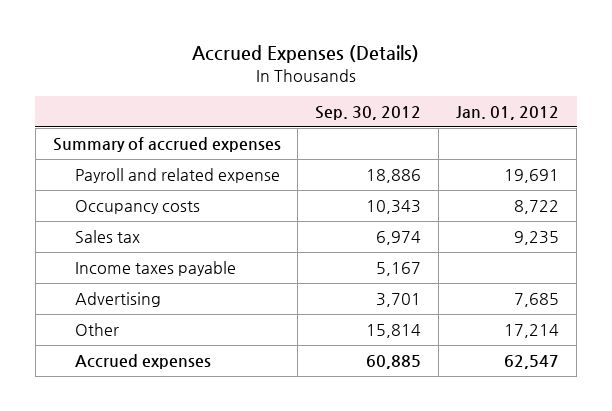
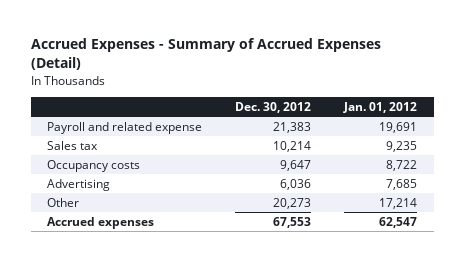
- Accrued Expenses (Details)
+ Accrued Expenses - Summary of Accrued Expenses (Detail)
- | Sep. 30, 2012 | Jan. 01, 2012
+ | Dec. 30, 2012 | Jan. 01, 2012
- Summary of accrued expenses
- Income taxes payable | 5,167 |
moved down: Occupancy costs | 9,647 | 8,722

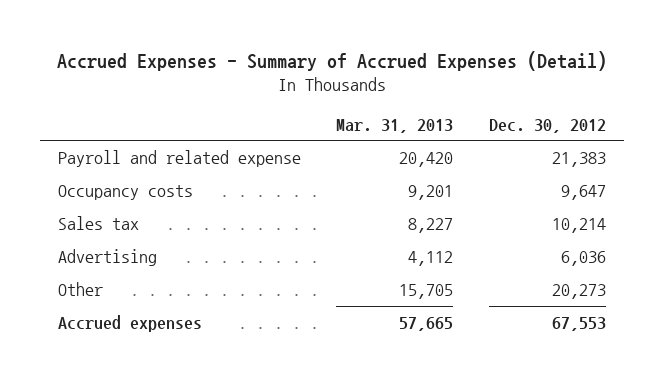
- | Dec. 30, 2012 | Jan. 01, 2012
+ | Mar. 31, 2013 | Dec. 30, 2012
moved down: Sales tax | 8,227 | 10,214

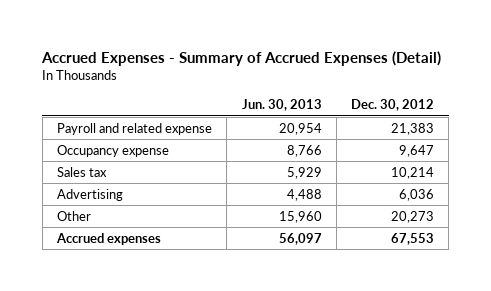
- | Mar. 31, 2013 | Dec. 30, 2012
+ | Jun. 30, 2013 | Dec. 30, 2012
- Occupancy costs | 9,201 | 9,647
+ Occupancy expense | 8,766 | 9,647

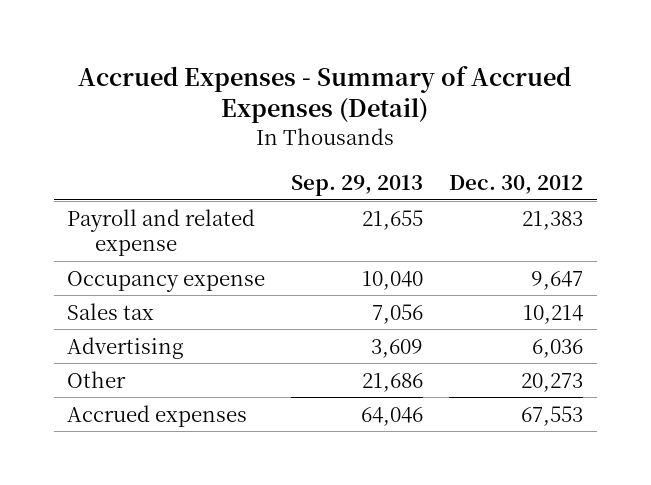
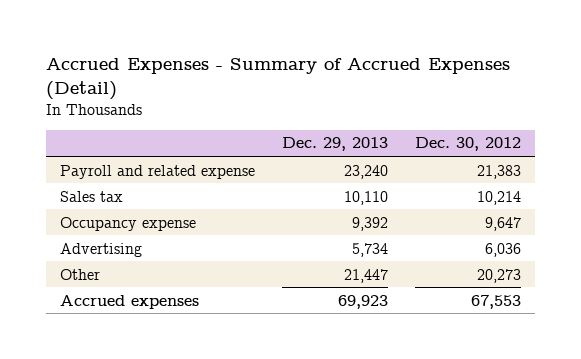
- | Sep. 29, 2013 | Dec. 30, 2012
+ | Dec. 29, 2013 | Dec. 30, 2012
moved down: Occupancy expense | 9,392 | 9,647

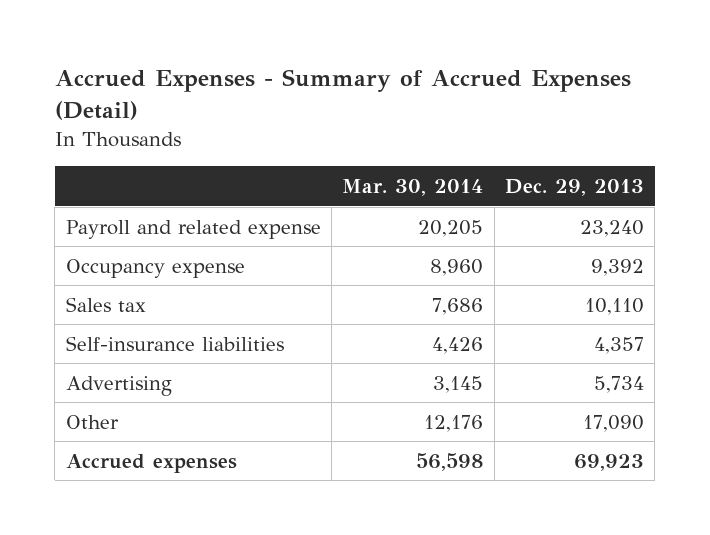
- | Dec. 29, 2013 | Dec. 30, 2012
+ | Mar. 30, 2014 | Dec. 29, 2013
moved down: Sales tax | 7,686 | 10,110
+ Self-insurance liabilities | 4,426 | 4,357
- Other | 21,447 | 20,273
+ Other | 12,176 | 17,090

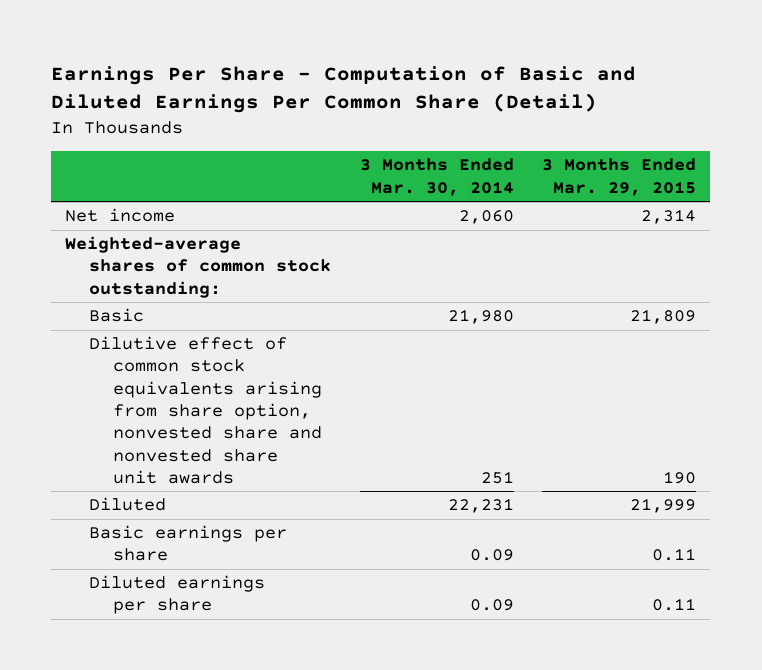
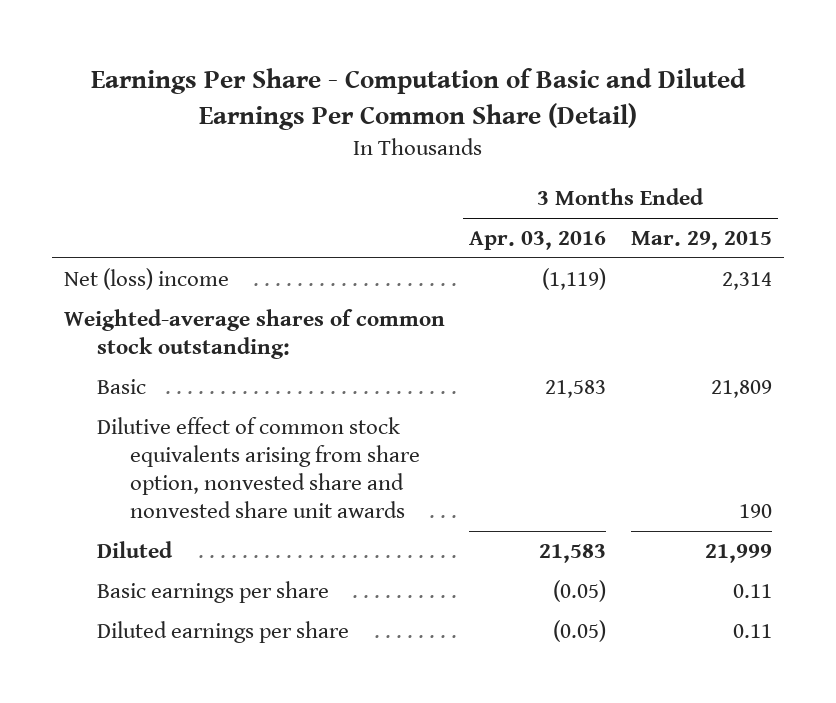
- | 3 Months Ended Mar. 30, 2014 | 3 Months Ended Mar. 29, 2015
+ | 3 Months Ended Apr. 03, 2016 | 3 Months Ended Mar. 29, 2015
- Net income | 2,060 | 2,314
+ Net (loss) income | (1,119) | 2,314

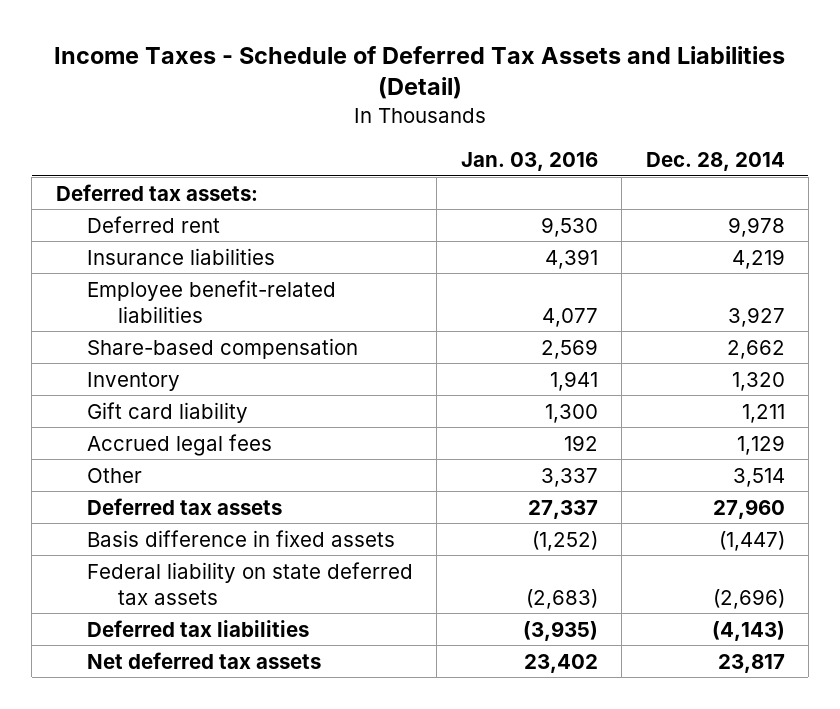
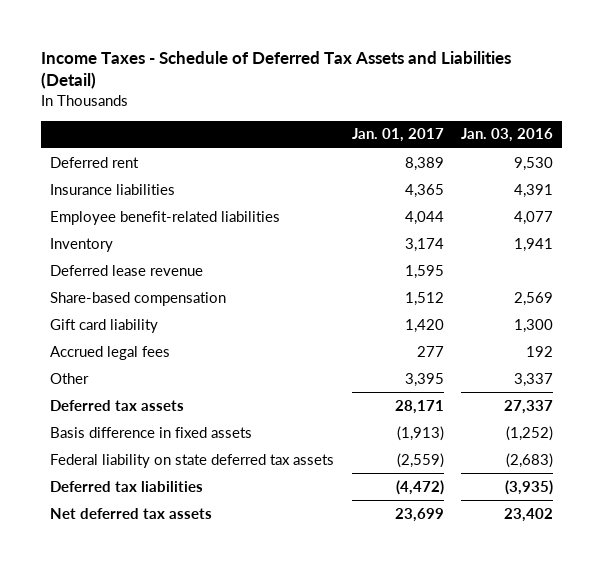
- | Jan. 03, 2016 | Dec. 28, 2014
+ | Jan. 01, 2017 | Jan. 03, 2016
- Deferred tax assets:
+ Deferred lease revenue | 1,595 |
moved down: Share-based compensation | 1,512 | 2,569

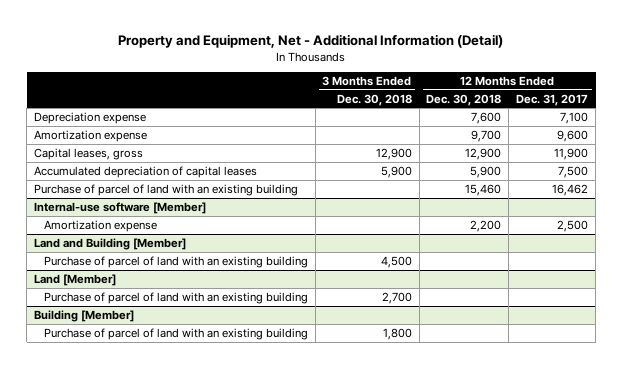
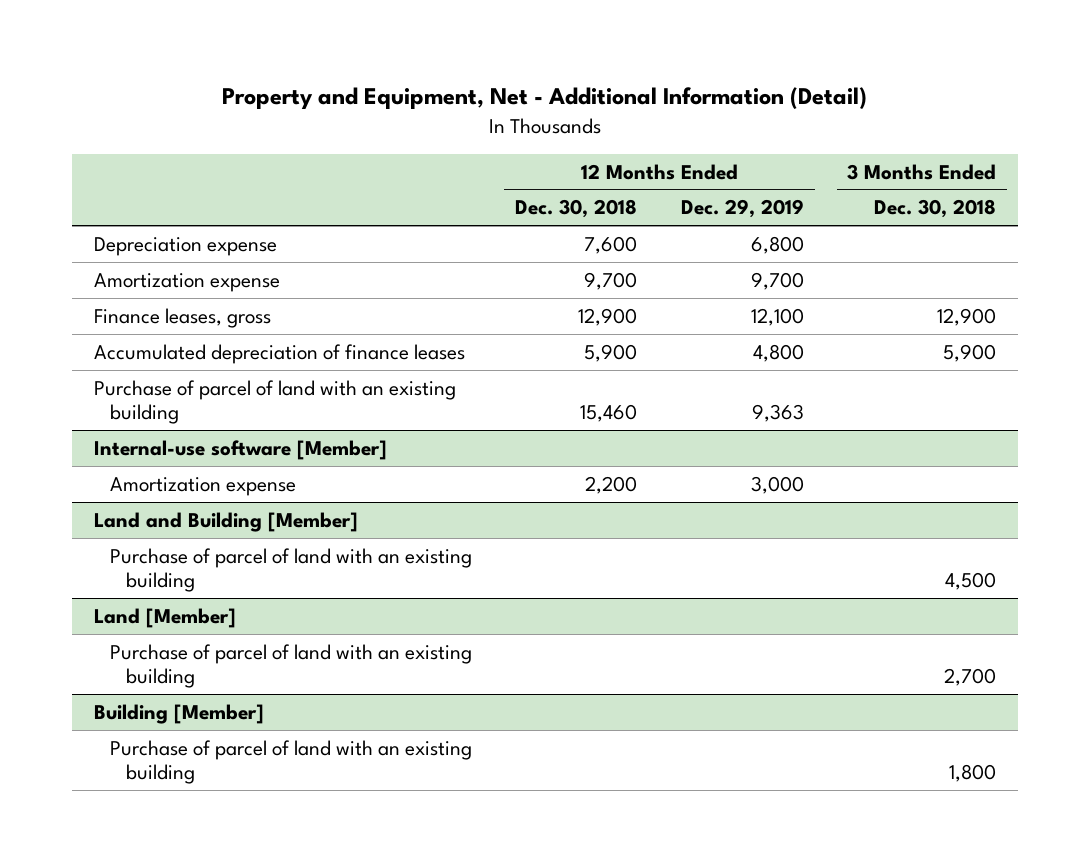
- | 3 Months Ended Dec. 30, 2018 | 12 Months Ended Dec. 30, 2018 | 12 Months Ended Dec. 31, 2017
+ | 12 Months Ended Dec. 30, 2018 | 12 Months Ended Dec. 29, 2019 | 3 Months Ended Dec. 30, 2018
- Capital leases, gross | 12,900 | 12,900 | 11,900
- Accumulated depreciation of capital leases | 5,900 | 5,900 | 7,500
+ Finance leases, gross | 12,900 | 12,100 | 12,900
+ Accumulated depreciation of finance leases | 5,900 | 4,800 | 5,900

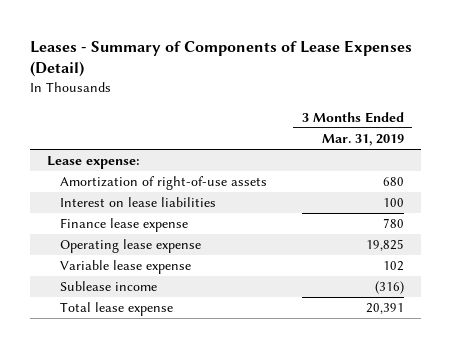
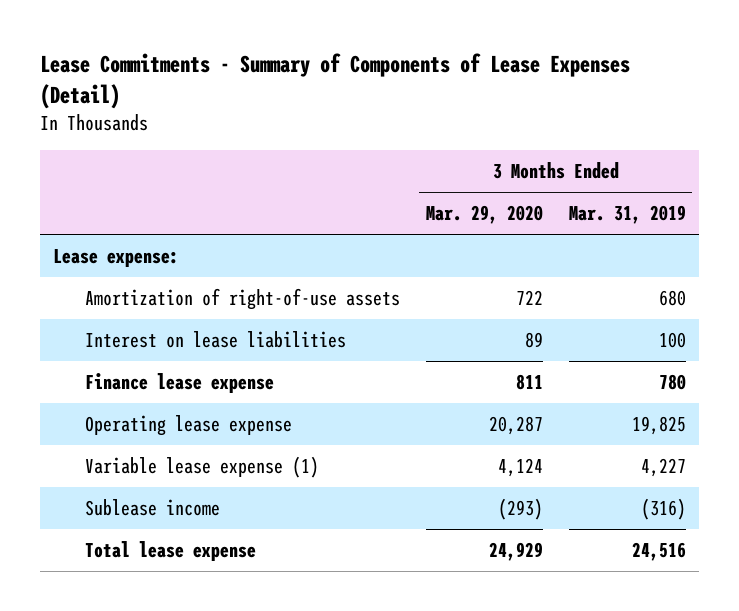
- Leases - Summary of Components of Lease Expenses (Detail)
+ Lease Commitments - Summary of Components of Lease Expenses (Detail)
- | 3 Months Ended Mar. 31, 2019
+ | 3 Months Ended Mar. 29, 2020 | 3 Months Ended Mar. 31, 2019
- Variable lease expense | 102
+ Variable lease expense (1) | 4,124 | 4,227
- Total lease expense | 20,391
+ Total lease expense | 24,929 | 24,516

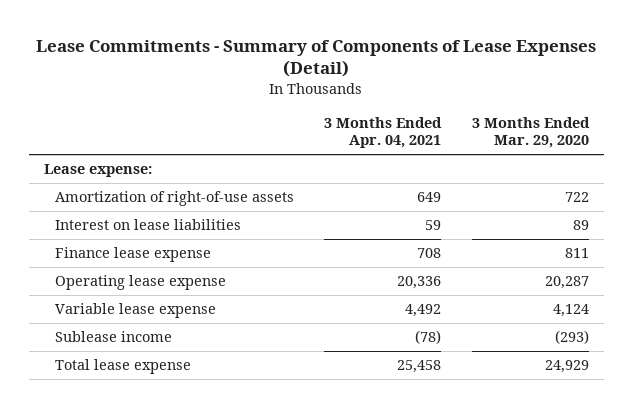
- | 3 Months Ended Mar. 29, 2020 | 3 Months Ended Mar. 31, 2019
+ | 3 Months Ended Apr. 04, 2021 | 3 Months Ended Mar. 29, 2020
- Variable lease expense (1) | 4,124 | 4,227
+ Variable lease expense | 4,492 | 4,124

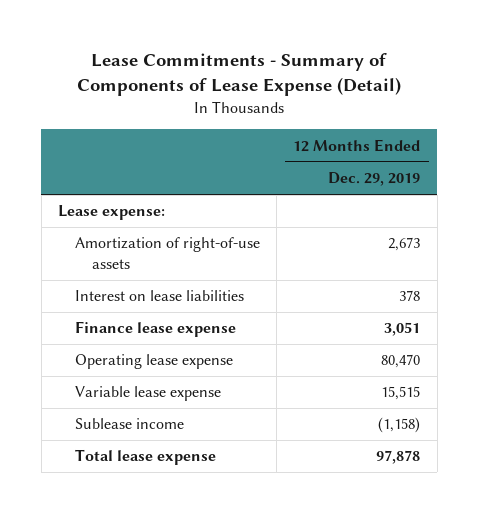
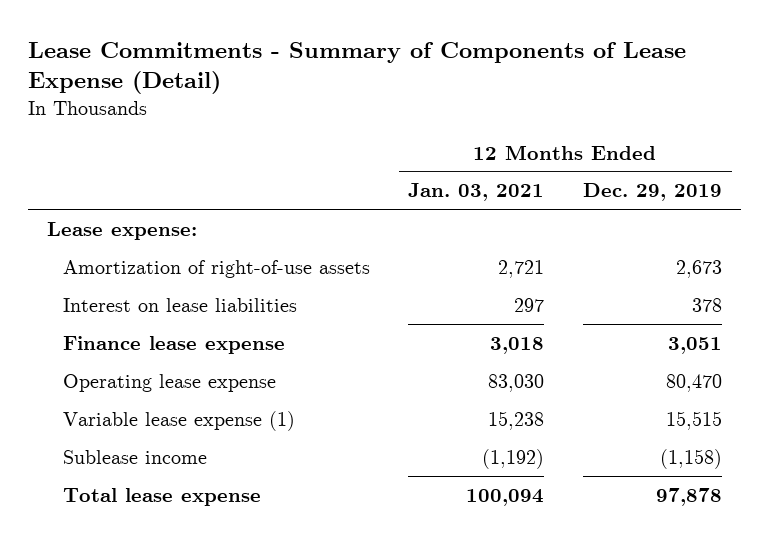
- | 12 Months Ended Dec. 29, 2019
+ | 12 Months Ended Jan. 03, 2021 | 12 Months Ended Dec. 29, 2019
- Variable lease expense | 15,515
+ Variable lease expense (1) | 15,238 | 15,515

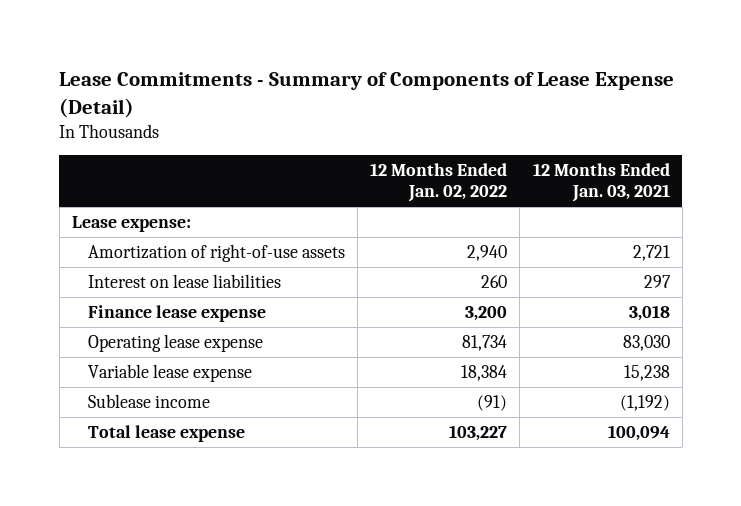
- | 12 Months Ended Jan. 03, 2021 | 12 Months Ended Dec. 29, 2019
+ | 12 Months Ended Jan. 02, 2022 | 12 Months Ended Jan. 03, 2021
- Variable lease expense (1) | 15,238 | 15,515
+ Variable lease expense | 18,384 | 15,238

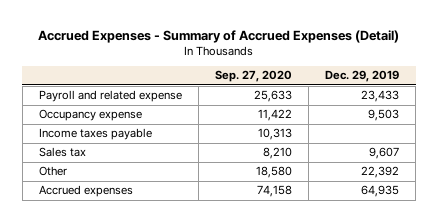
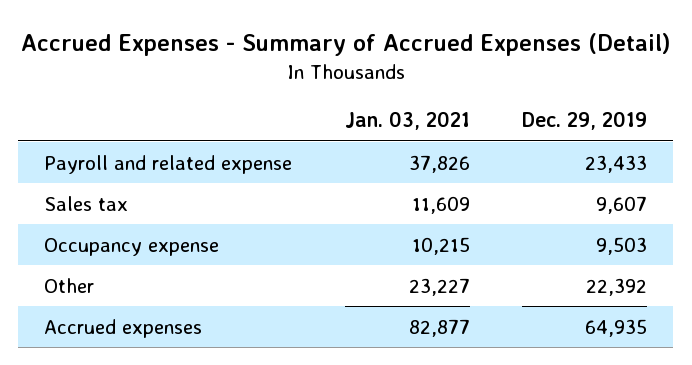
- | Sep. 27, 2020 | Dec. 29, 2019
+ | Jan. 03, 2021 | Dec. 29, 2019
- Income taxes payable | 10,313 |
moved down: Occupancy expense | 10,215 | 9,503

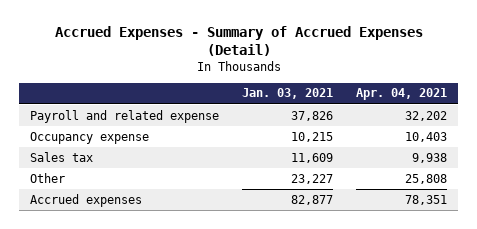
- | Jan. 03, 2021 | Dec. 29, 2019
+ | Jan. 03, 2021 | Apr. 04, 2021
moved down: Sales tax | 11,609 | 9,938

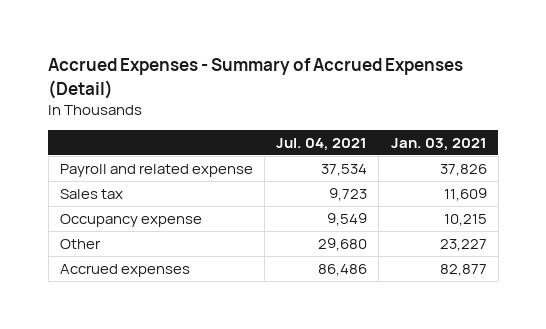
- | Jan. 03, 2021 | Apr. 04, 2021
+ | Jul. 04, 2021 | Jan. 03, 2021
moved down: Occupancy expense | 9,549 | 10,215

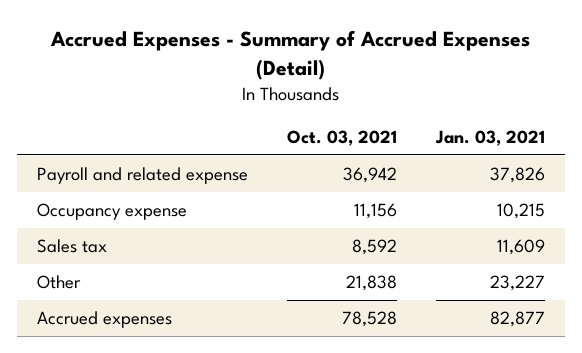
- | Jul. 04, 2021 | Jan. 03, 2021
+ | Oct. 03, 2021 | Jan. 03, 2021
moved down: Sales tax | 8,592 | 11,609

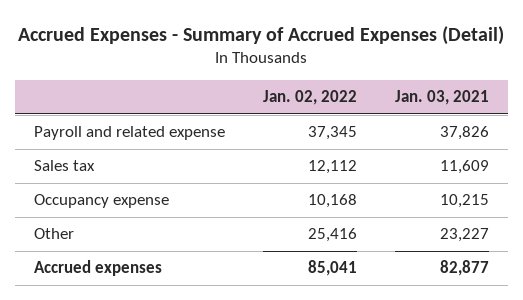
- | Oct. 03, 2021 | Jan. 03, 2021
+ | Jan. 02, 2022 | Jan. 03, 2021
moved down: Occupancy expense | 10,168 | 10,215

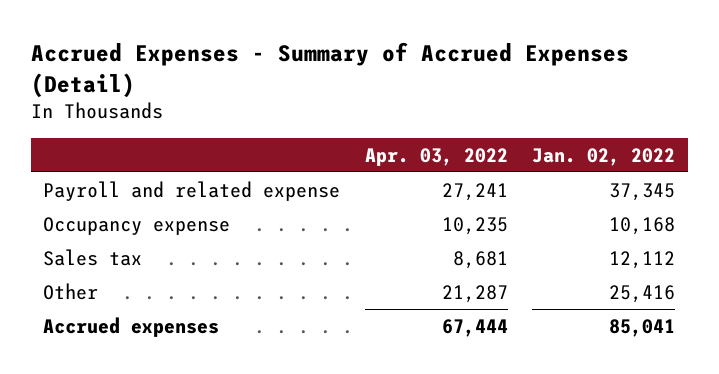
- | Jan. 02, 2022 | Jan. 03, 2021
+ | Apr. 03, 2022 | Jan. 02, 2022
moved down: Sales tax | 8,681 | 12,112

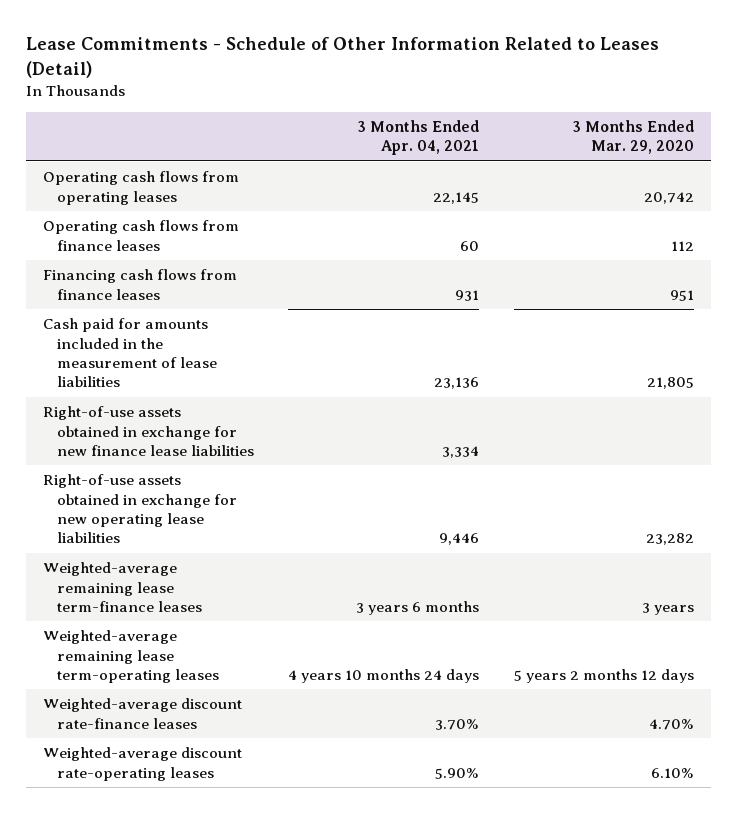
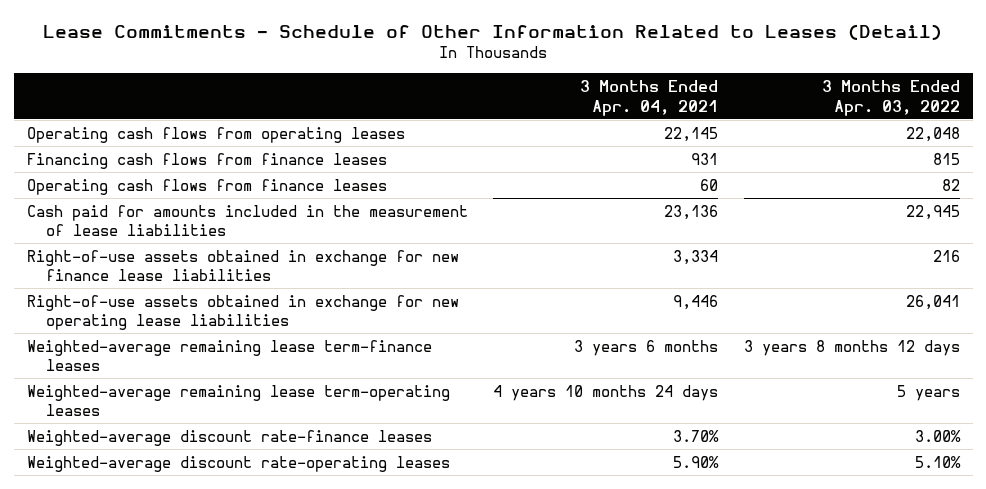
- | 3 Months Ended Apr. 04, 2021 | 3 Months Ended Mar. 29, 2020
+ | 3 Months Ended Apr. 04, 2021 | 3 Months Ended Apr. 03, 2022
moved down: Operating cash flows from finance leases | 60 | 82

